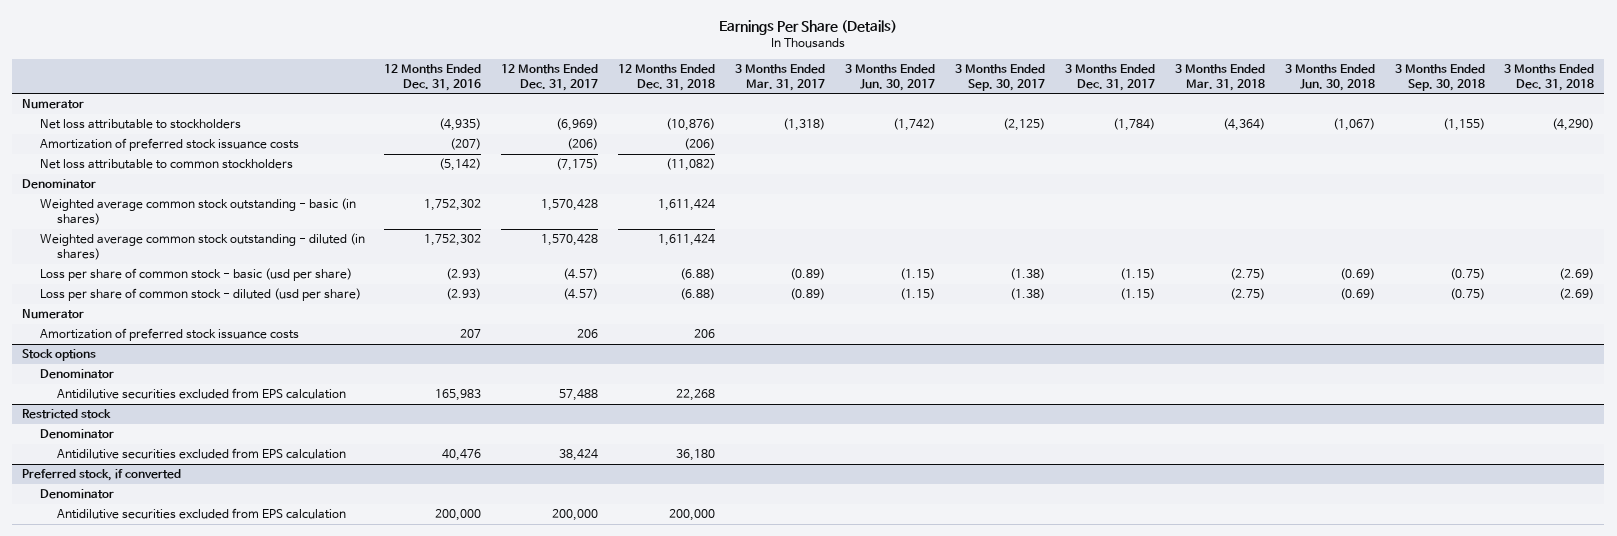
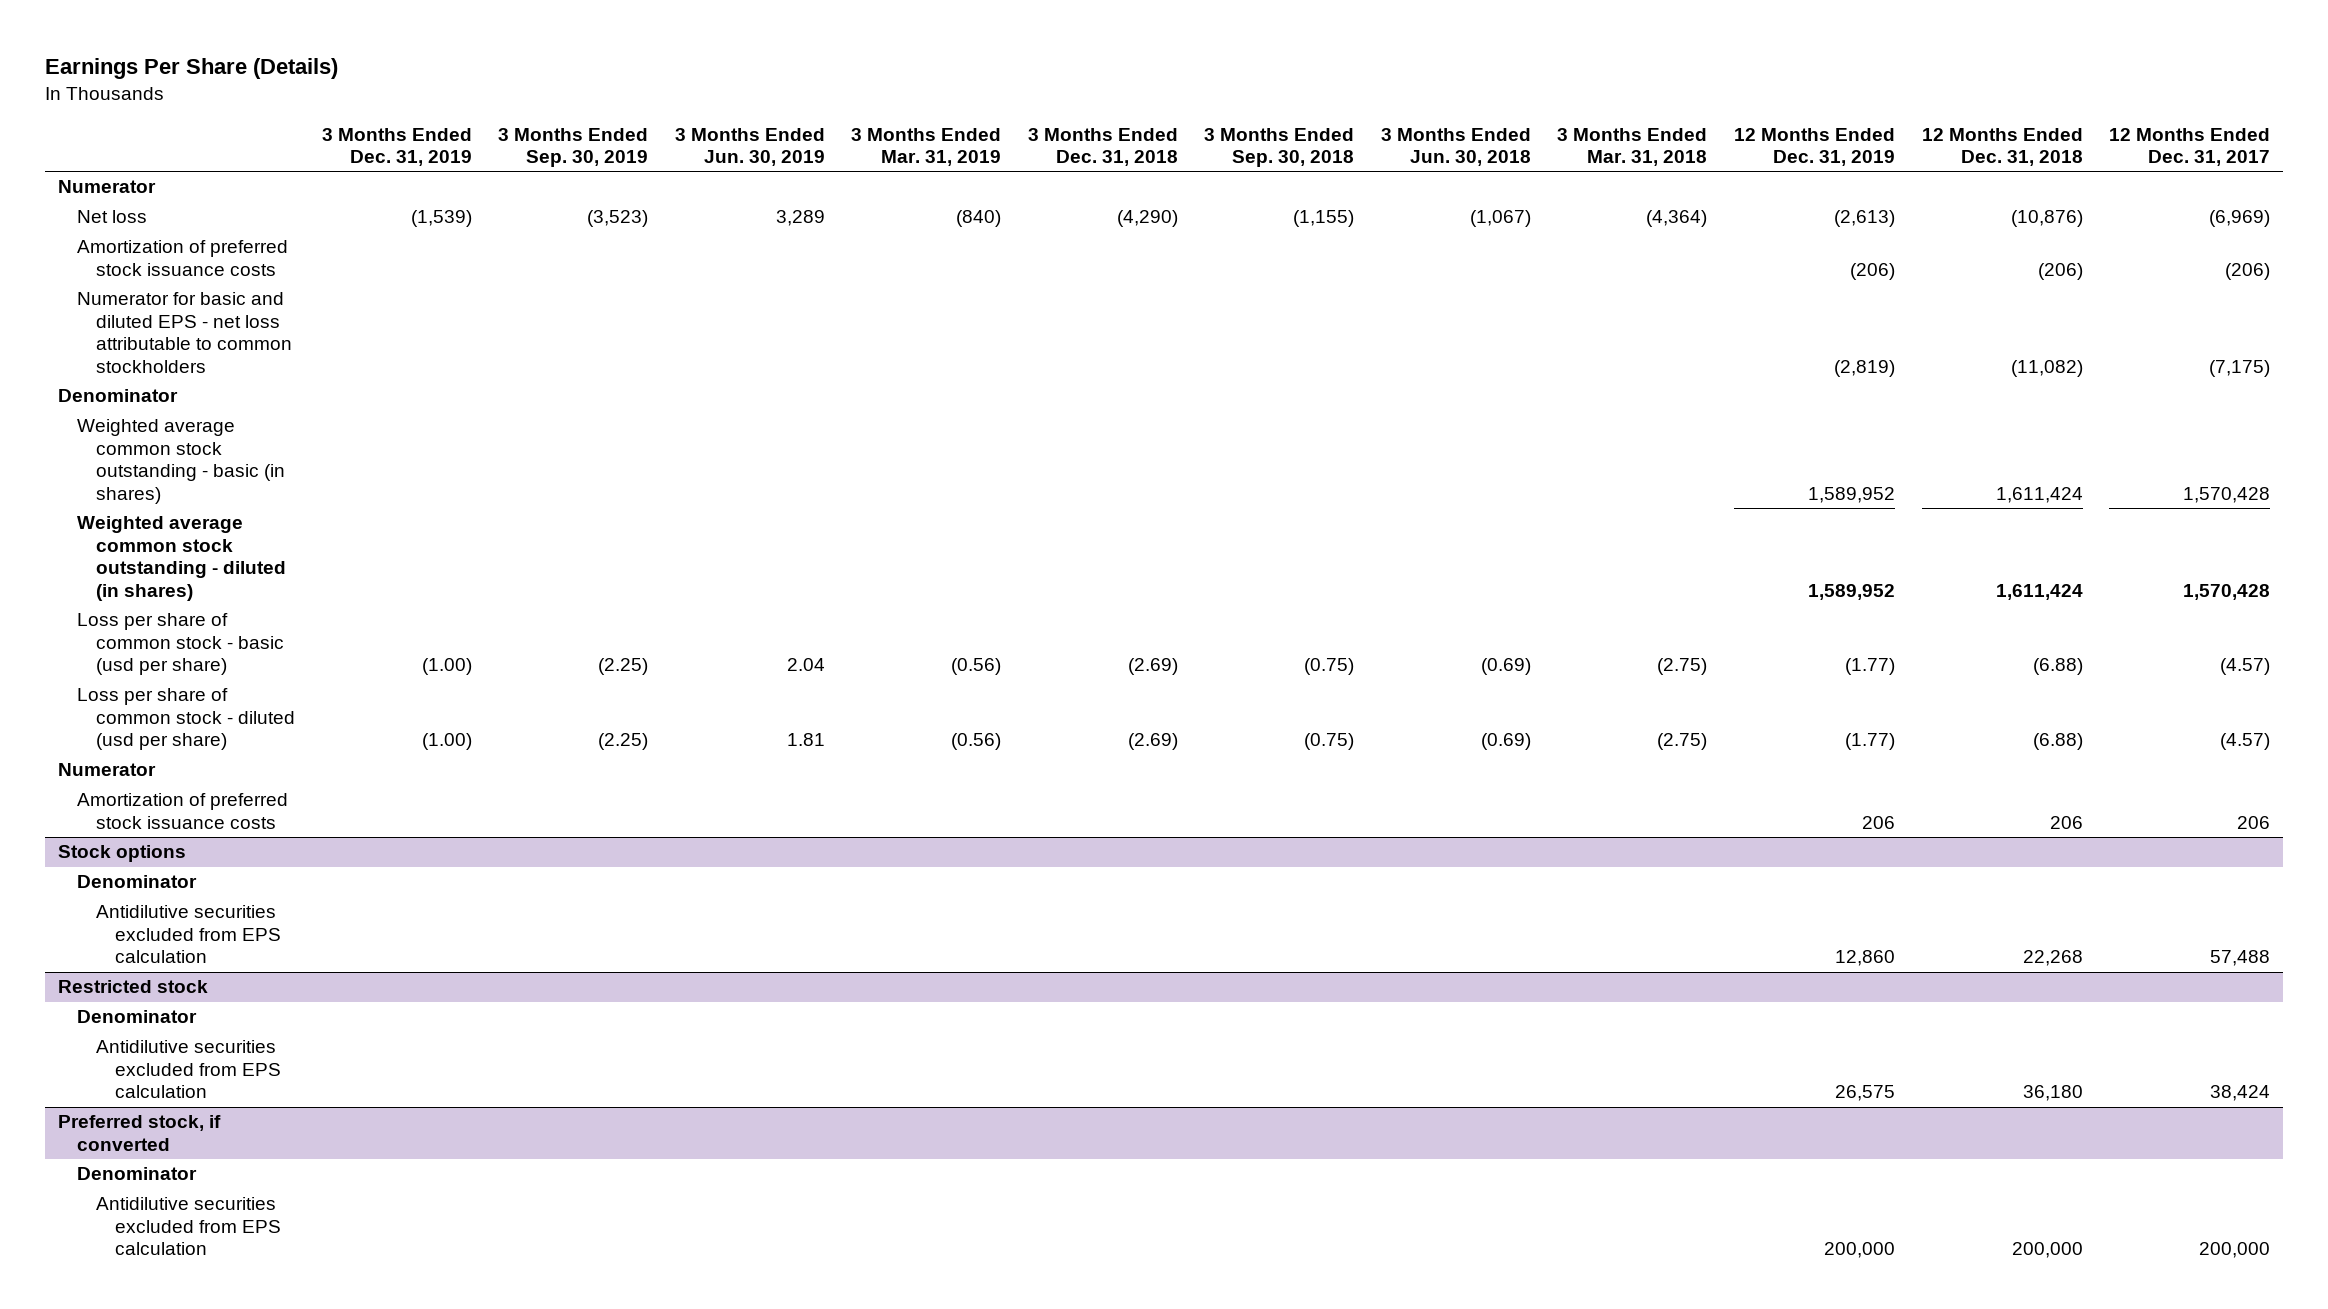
- | 12 Months Ended Dec. 31, 2016 | 12 Months Ended Dec. 31, 2017 | 12 Months Ended Dec. 31, 2018 | 3 Months Ended Mar. 31, 2017 | 3 Months Ended Jun. 30, 2017 | 3 Months Ended Sep. 30, 2017 | 3 Months Ended Dec. 31, 2017 | 3 Months Ended Mar. 31, 2018 | 3 Months Ended Jun. 30, 2018 | 3 Months Ended Sep. 30, 2018 | 3 Months Ended Dec. 31, 2018
+ | 3 Months Ended Dec. 31, 2019 | 3 Months Ended Sep. 30, 2019 | 3 Months Ended Jun. 30, 2019 | 3 Months Ended Mar. 31, 2019 | 3 Months Ended Dec. 31, 2018 | 3 Months Ended Sep. 30, 2018 | 3 Months Ended Jun. 30, 2018 | 3 Months Ended Mar. 31, 2018 | 12 Months Ended Dec. 31, 2019 | 12 Months Ended Dec. 31, 2018 | 12 Months Ended Dec. 31, 2017
- Net loss attributable to stockholders | (4,935) | (6,969) | (10,876) | (1,318) | (1,742) | (2,125) | (1,784) | (4,364) | (1,067) | (1,155) | (4,290)
+ Net loss | (1,539) | (3,523) | 3,289 | (840) | (4,290) | (1,155) | (1,067) | (4,364) | (2,613) | (10,876) | (6,969)
- Net loss attributable to common stockholders | (5,142) | (7,175) | (11,082) | | | | | | | |
+ Numerator for basic and diluted EPS - net loss attributable to common stockholders | | | | | | | | | (2,819) | (11,082) | (7,175)

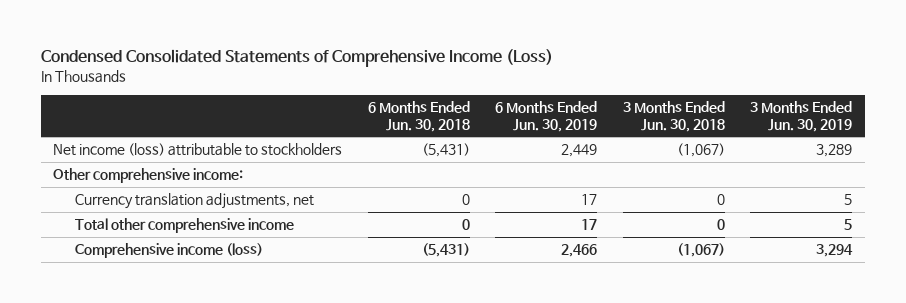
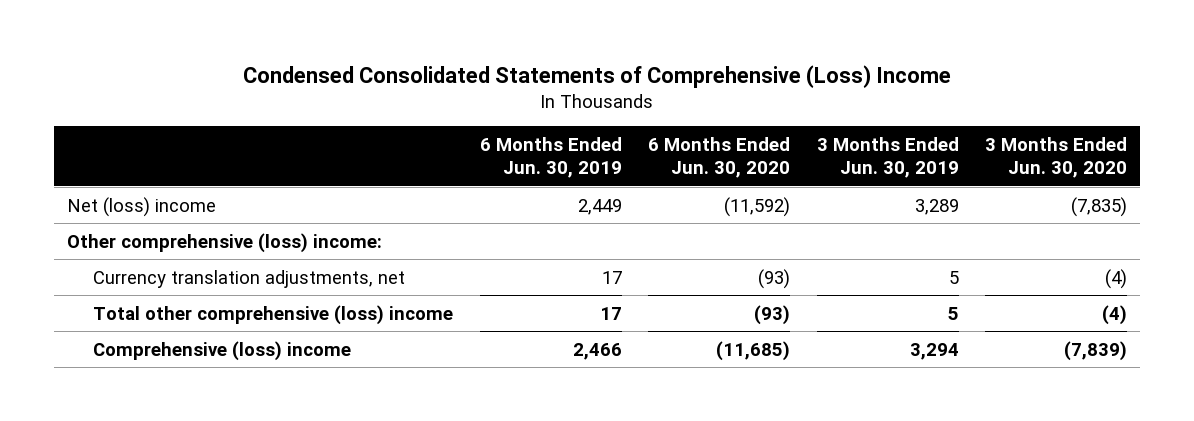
- Condensed Consolidated Statements of Comprehensive Income (Loss)
+ Condensed Consolidated Statements of Comprehensive (Loss) Income
- | 6 Months Ended Jun. 30, 2018 | 6 Months Ended Jun. 30, 2019 | 3 Months Ended Jun. 30, 2018 | 3 Months Ended Jun. 30, 2019
+ | 6 Months Ended Jun. 30, 2019 | 6 Months Ended Jun. 30, 2020 | 3 Months Ended Jun. 30, 2019 | 3 Months Ended Jun. 30, 2020
- Net income (loss) attributable to stockholders | (5,431) | 2,449 | (1,067) | 3,289
- Other comprehensive income:
+ Net (loss) income | 2,449 | (11,592) | 3,289 | (7,835)
+ Other comprehensive (loss) income:
- Total other comprehensive income | 0 | 17 | 0 | 5
- Comprehensive income (loss) | (5,431) | 2,466 | (1,067) | 3,294
+ Total other comprehensive (loss) income | 17 | (93) | 5 | (4)
+ Comprehensive (loss) income | 2,466 | (11,685) | 3,294 | (7,839)

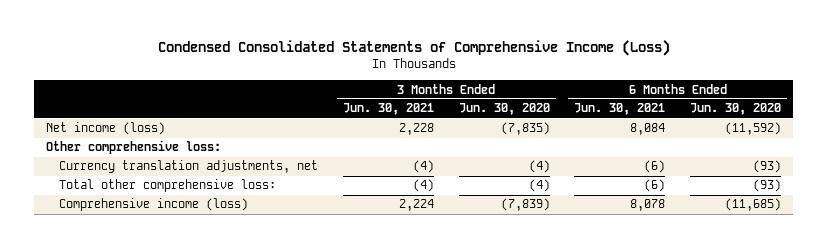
- Condensed Consolidated Statements of Comprehensive (Loss) Income
+ Condensed Consolidated Statements of Comprehensive Income (Loss)
- | 6 Months Ended Jun. 30, 2019 | 6 Months Ended Jun. 30, 2020 | 3 Months Ended Jun. 30, 2019 | 3 Months Ended Jun. 30, 2020
+ | 3 Months Ended Jun. 30, 2021 | 3 Months Ended Jun. 30, 2020 | 6 Months Ended Jun. 30, 2021 | 6 Months Ended Jun. 30, 2020
- Net (loss) income | 2,449 | (11,592) | 3,289 | (7,835)
- Other comprehensive (loss) income:
+ Net income (loss) | 2,228 | (7,835) | 8,084 | (11,592)
+ Other comprehensive loss:
- Total other comprehensive (loss) income | 17 | (93) | 5 | (4)
- Comprehensive (loss) income | 2,466 | (11,685) | 3,294 | (7,839)
+ Total other comprehensive loss: | (4) | (4) | (6) | (93)
+ Comprehensive income (loss) | 2,224 | (7,839) | 8,078 | (11,685)

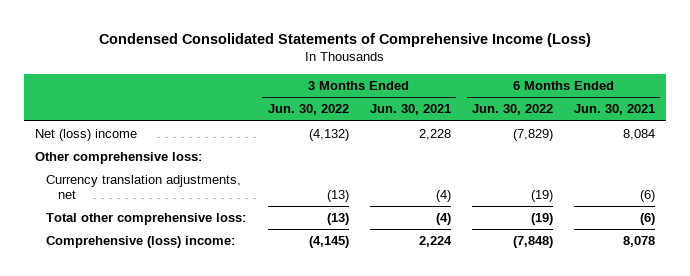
- | 3 Months Ended Jun. 30, 2021 | 3 Months Ended Jun. 30, 2020 | 6 Months Ended Jun. 30, 2021 | 6 Months Ended Jun. 30, 2020
+ | 3 Months Ended Jun. 30, 2022 | 3 Months Ended Jun. 30, 2021 | 6 Months Ended Jun. 30, 2022 | 6 Months Ended Jun. 30, 2021
- Net income (loss) | 2,228 | (7,835) | 8,084 | (11,592)
+ Net (loss) income | (4,132) | 2,228 | (7,829) | 8,084
- Comprehensive income (loss) | 2,224 | (7,839) | 8,078 | (11,685)
+ Comprehensive (loss) income: | (4,145) | 2,224 | (7,848) | 8,078

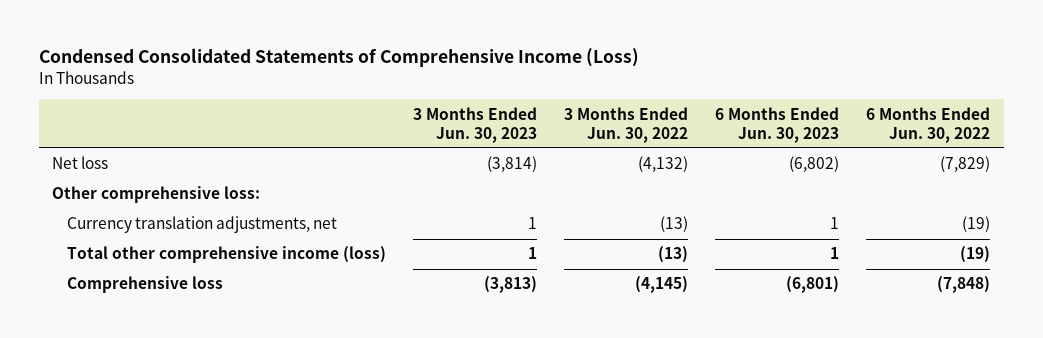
- | 3 Months Ended Jun. 30, 2022 | 3 Months Ended Jun. 30, 2021 | 6 Months Ended Jun. 30, 2022 | 6 Months Ended Jun. 30, 2021
+ | 3 Months Ended Jun. 30, 2023 | 3 Months Ended Jun. 30, 2022 | 6 Months Ended Jun. 30, 2023 | 6 Months Ended Jun. 30, 2022
- Net (loss) income | (4,132) | 2,228 | (7,829) | 8,084
+ Net loss | (3,814) | (4,132) | (6,802) | (7,829)
- Total other comprehensive loss: | (13) | (4) | (19) | (6)
- Comprehensive (loss) income: | (4,145) | 2,224 | (7,848) | 8,078
+ Total other comprehensive income (loss) | 1 | (13) | 1 | (19)
+ Comprehensive loss | (3,813) | (4,145) | (6,801) | (7,848)

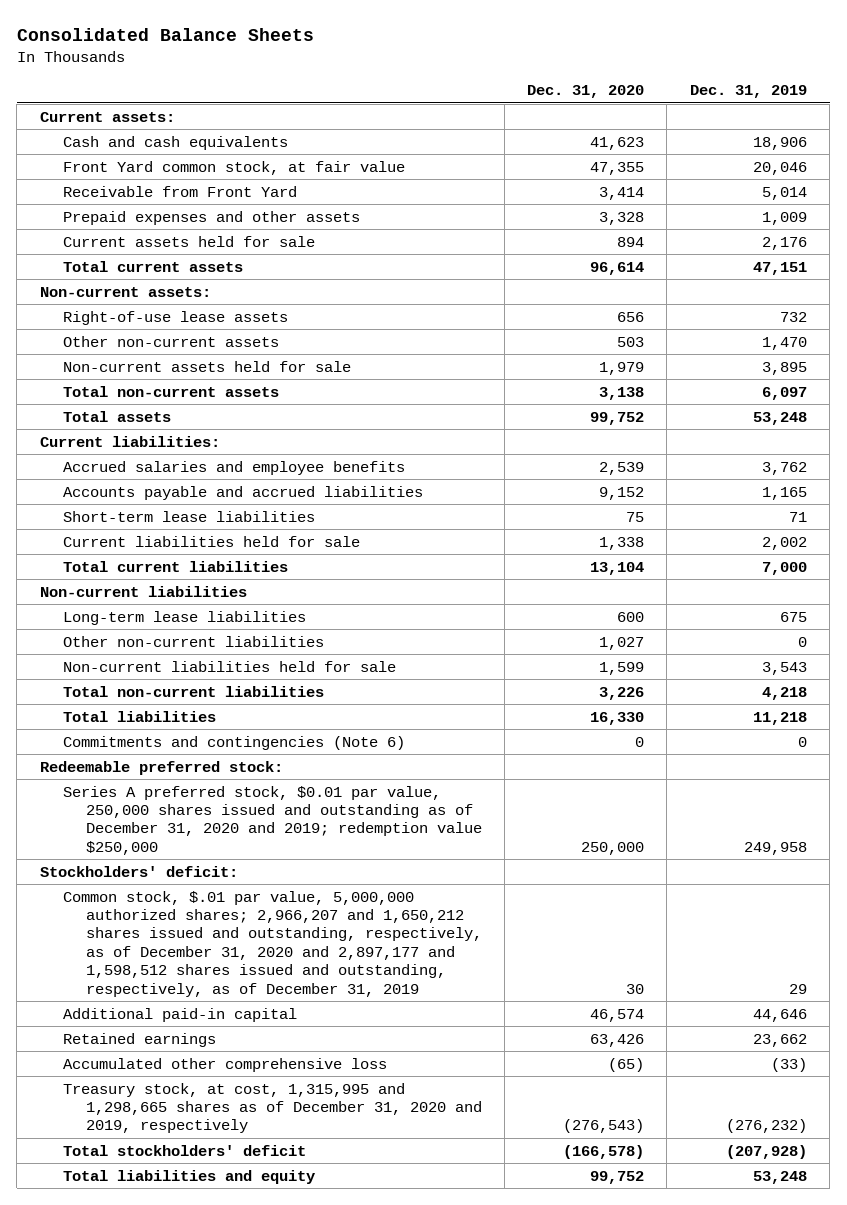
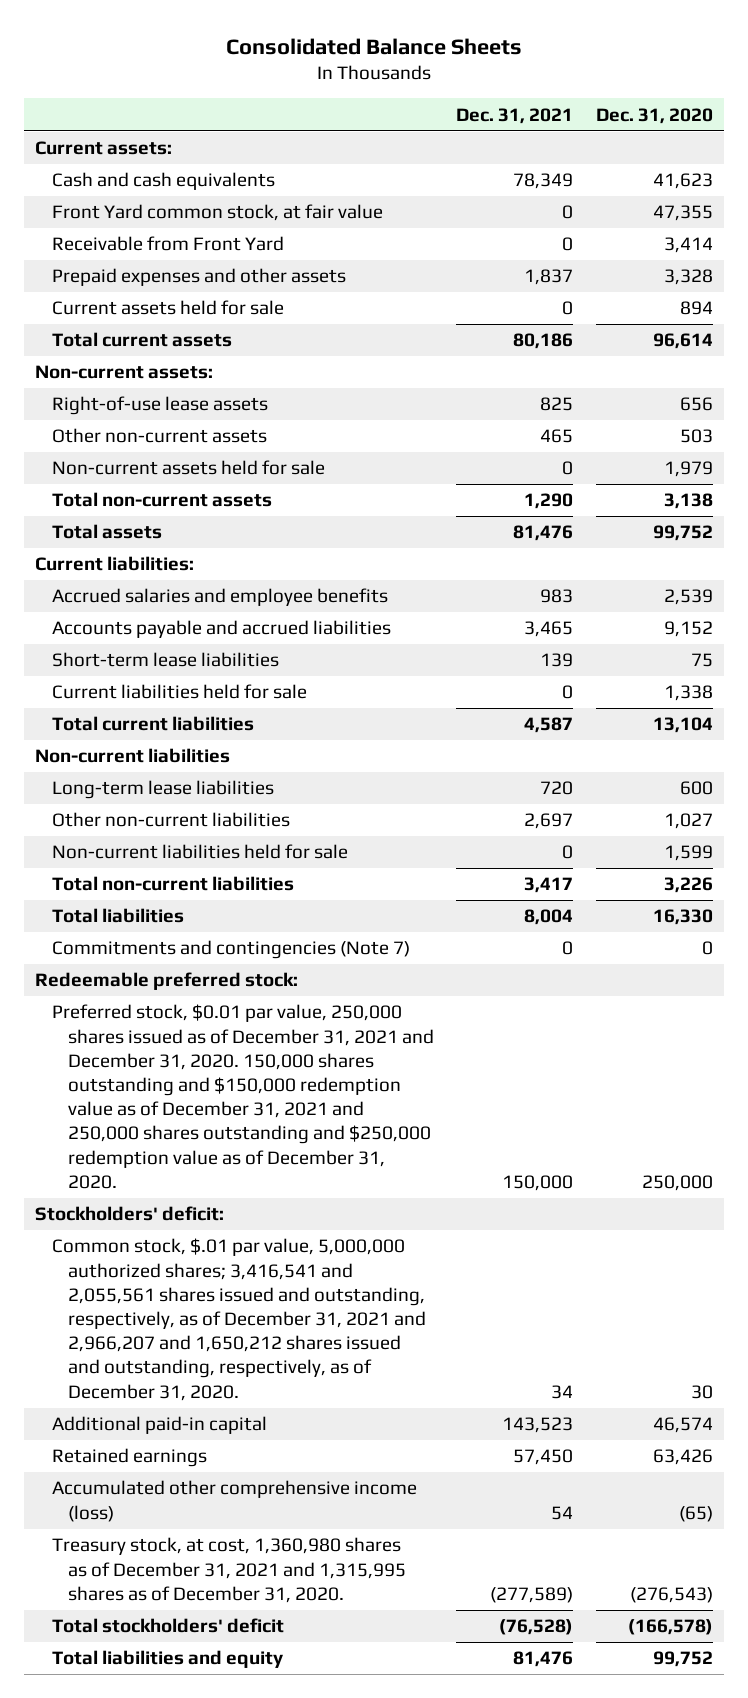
- | Dec. 31, 2020 | Dec. 31, 2019
+ | Dec. 31, 2021 | Dec. 31, 2020
- Commitments and contingencies (Note 6) | 0 | 0
+ Commitments and contingencies (Note 7) | 0 | 0
- Series A preferred stock, $0.01 par value, 250,000 shares issued and outstanding as of December 31, 2020 and 2019; redemption value $250,000 | 250,000 | 249,958
+ Preferred stock, $0.01 par value, 250,000 shares issued as of December 31, 2021 and December 31, 2020. 150,000 shares outstanding and $150,000 redemption value as of December 31, 2021 and 250,000 shares outstanding and $250,000 redemption value as of December 31, 2020. | 150,000 | 250,000
- Common stock, $.01 par value, 5,000,000 authorized shares; 2,966,207 and 1,650,212 shares issued and outstanding, respectively, as of December 31, 2020 and 2,897,177 and 1,598,512 shares issued and outstanding, respectively, as of December 31, 2019 | 30 | 29
+ Common stock, $.01 par value, 5,000,000 authorized shares; 3,416,541 and 2,055,561 shares issued and outstanding, respectively, as of December 31, 2021 and 2,966,207 and 1,650,212 shares issued and outstanding, respectively, as of December 31, 2020. | 34 | 30
- Accumulated other comprehensive loss | (65) | (33)
- Treasury stock, at cost, 1,315,995 and 1,298,665 shares as of December 31, 2020 and 2019, respectively | (276,543) | (276,232)
+ Accumulated other comprehensive income (loss) | 54 | (65)
+ Treasury stock, at cost, 1,360,980 shares as of December 31, 2021 and 1,315,995 shares as of December 31, 2020. | (277,589) | (276,543)

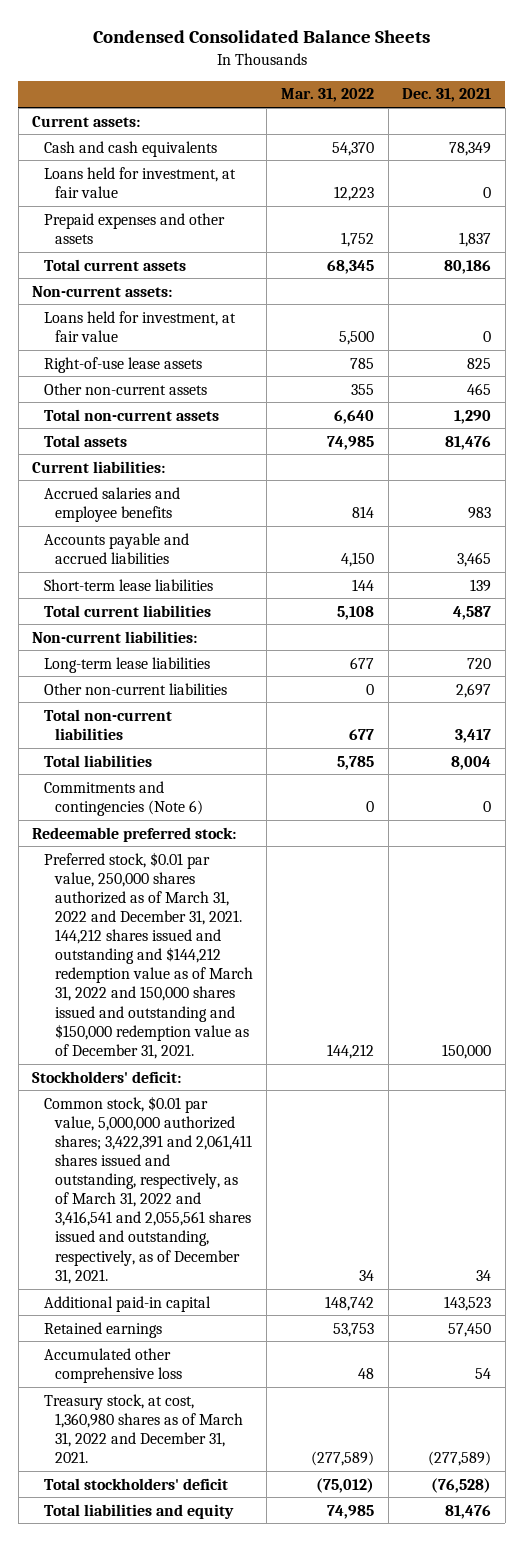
- Consolidated Balance Sheets
+ Condensed Consolidated Balance Sheets
- | Dec. 31, 2021 | Dec. 31, 2020
+ | Mar. 31, 2022 | Dec. 31, 2021
- Front Yard common stock, at fair value | 0 | 47,355
- Receivable from Front Yard | 0 | 3,414
+ Loans held for investment, at fair value | 12,223 | 0
- Current assets held for sale | 0 | 894
+ Loans held for investment, at fair value | 5,500 | 0
- Non-current assets held for sale | 0 | 1,979
- Current liabilities held for sale | 0 | 1,338
- Non-current liabilities
+ Non-current liabilities:
- Non-current liabilities held for sale | 0 | 1,599
- Commitments and contingencies (Note 7) | 0 | 0
+ Commitments and contingencies (Note 6) | 0 | 0
- Preferred stock, $0.01 par value, 250,000 shares issued as of December 31, 2021 and December 31, 2020. 150,000 shares outstanding and $150,000 redemption value as of December 31, 2021 and 250,000 shares outstanding and $250,000 redemption value as of December 31, 2020. | 150,000 | 250,000
+ Preferred stock, $0.01 par value, 250,000 shares authorized as of March 31, 2022 and December 31, 2021. 144,212 shares issued and outstanding and $144,212 redemption value as of March 31, 2022 and 150,000 shares issued and outstanding and $150,000 redemption value as of December 31, 2021. | 144,212 | 150,000
- Common stock, $.01 par value, 5,000,000 authorized shares; 3,416,541 and 2,055,561 shares issued and outstanding, respectively, as of December 31, 2021 and 2,966,207 and 1,650,212 shares issued and outstanding, respectively, as of December 31, 2020. | 34 | 30
+ Common stock, $0.01 par value, 5,000,000 authorized shares; 3,422,391 and 2,061,411 shares issued and outstanding, respectively, as of March 31, 2022 and 3,416,541 and 2,055,561 shares issued and outstanding, respectively, as of December 31, 2021. | 34 | 34
- Accumulated other comprehensive income (loss) | 54 | (65)
- Treasury stock, at cost, 1,360,980 shares as of December 31, 2021 and 1,315,995 shares as of December 31, 2020. | (277,589) | (276,543)
+ Accumulated other comprehensive loss | 48 | 54
+ Treasury stock, at cost, 1,360,980 shares as of March 31, 2022 and December 31, 2021. | (277,589) | (277,589)

